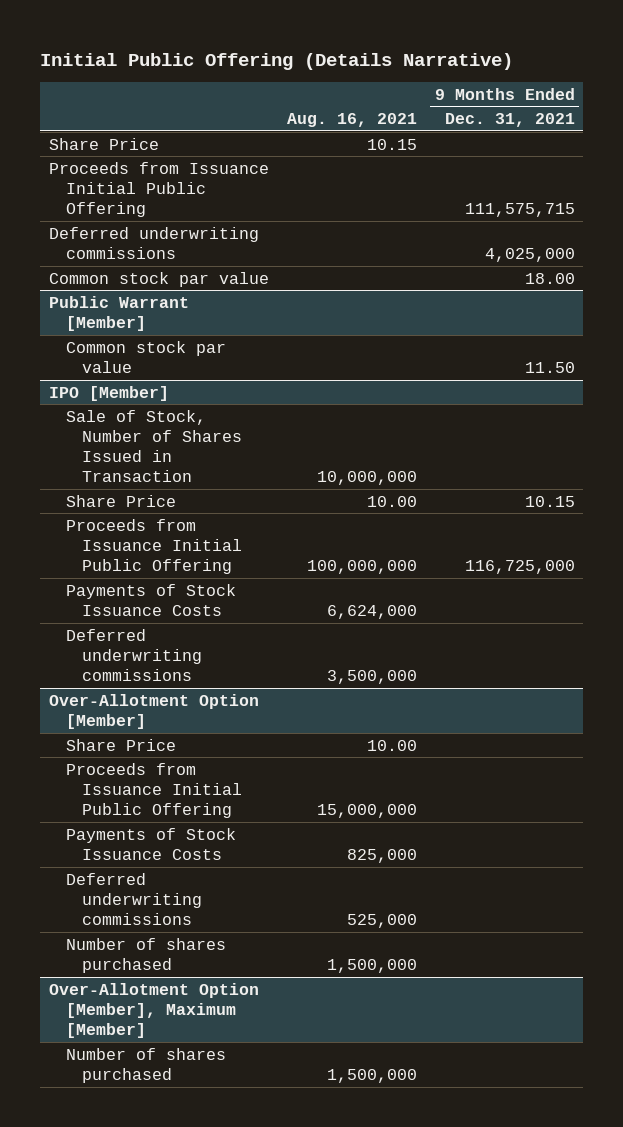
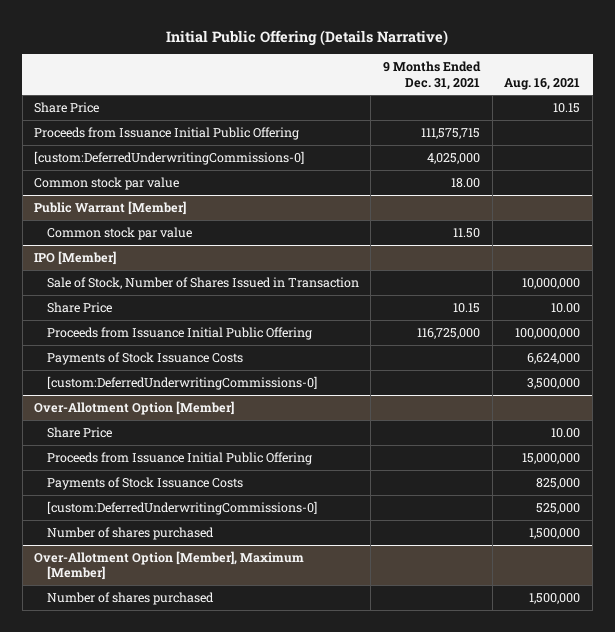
- | Aug. 16, 2021 | 9 Months Ended Dec. 31, 2021
+ | 9 Months Ended Dec. 31, 2021 | Aug. 16, 2021
- Deferred underwriting commissions | | 4,025,000
+ [custom:DeferredUnderwritingCommissions-0] | 4,025,000 |
@ IPO [Member]
- Deferred underwriting commissions | 3,500,000 |
+ [custom:DeferredUnderwritingCommissions-0] | | 3,500,000
@ Over-Allotment Option [Member]
- Deferred underwriting commissions | 525,000 |
+ [custom:DeferredUnderwritingCommissions-0] | | 525,000

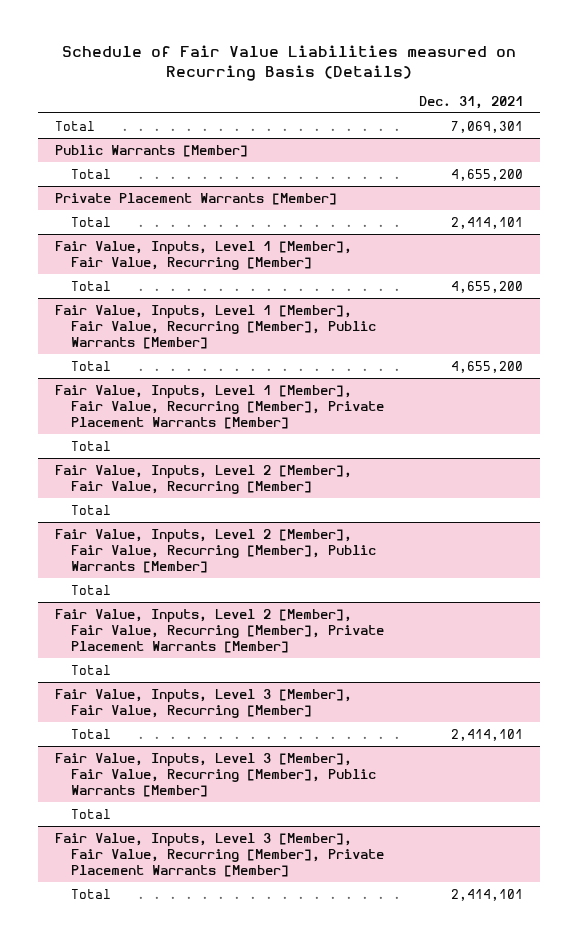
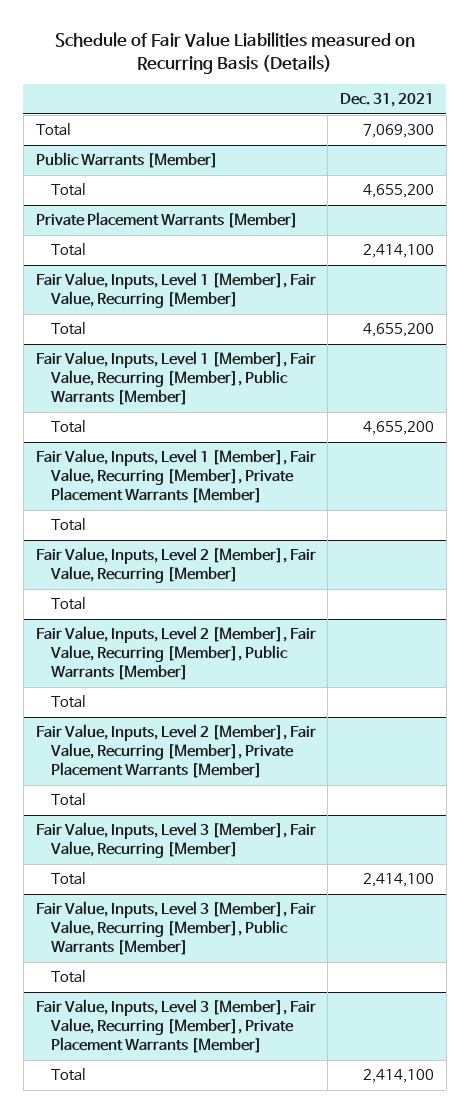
- Total | 7,069,301
+ Total | 7,069,300
@ Private Placement Warrants [Member]
- Total | 2,414,101
+ Total | 2,414,100
@ Fair Value, Inputs, Level 3 [Member], Fair Value, Recurring [Member]
- Total | 2,414,101
+ Total | 2,414,100
@ Fair Value, Inputs, Level 3 [Member], Fair Value, Recurring [Member], Private Placement Warrants [Member]
- Total | 2,414,101
+ Total | 2,414,100

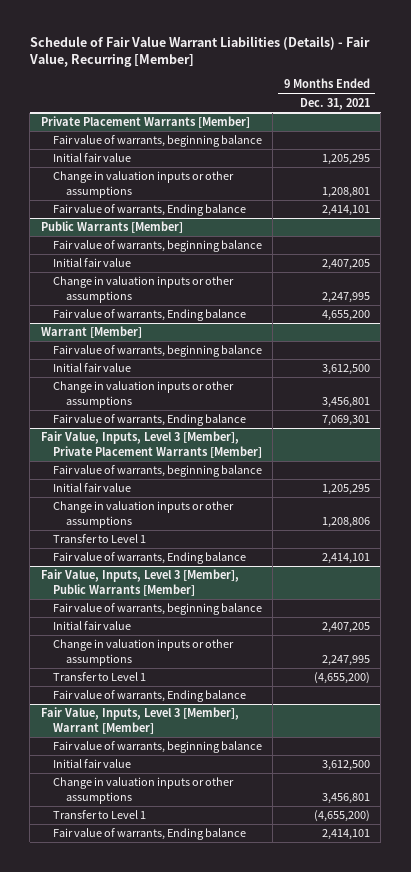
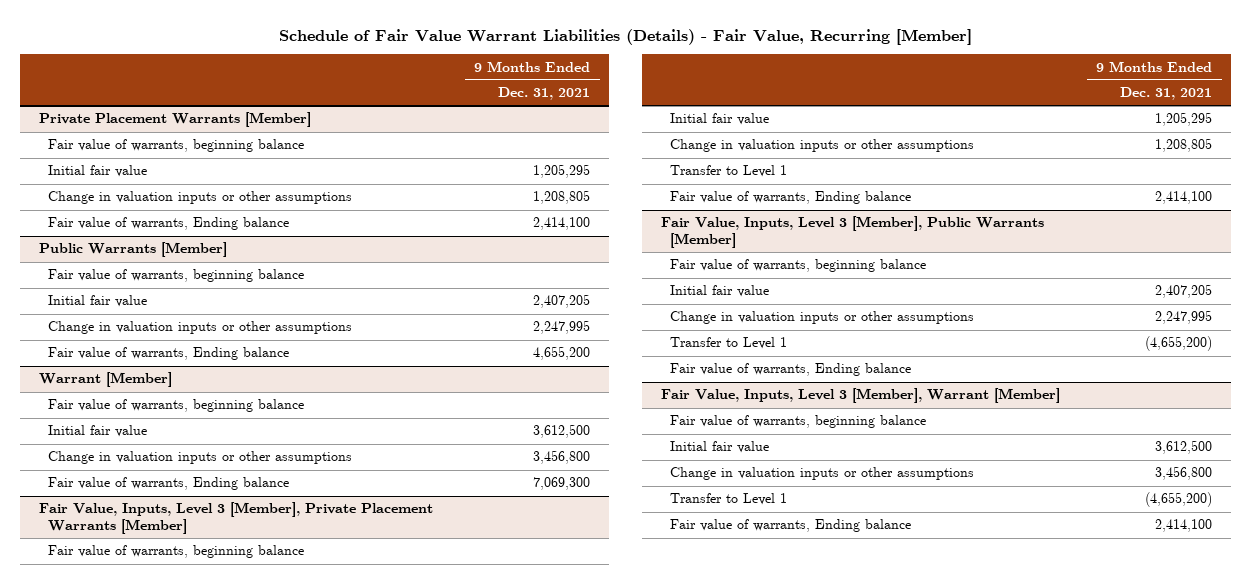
@ Private Placement Warrants [Member]
- Change in valuation inputs or other assumptions | 1,208,801
- Fair value of warrants, Ending balance | 2,414,101
+ Change in valuation inputs or other assumptions | 1,208,805
+ Fair value of warrants, Ending balance | 2,414,100
@ Warrant [Member]
- Change in valuation inputs or other assumptions | 3,456,801
- Fair value of warrants, Ending balance | 7,069,301
+ Change in valuation inputs or other assumptions | 3,456,800
+ Fair value of warrants, Ending balance | 7,069,300
@ Fair Value, Inputs, Level 3 [Member], Private Placement Warrants [Member]
- Change in valuation inputs or other assumptions | 1,208,806
+ Change in valuation inputs or other assumptions | 1,208,805
- Fair value of warrants, Ending balance | 2,414,101
+ Fair value of warrants, Ending balance | 2,414,100
@ Fair Value, Inputs, Level 3 [Member], Warrant [Member]
- Change in valuation inputs or other assumptions | 3,456,801
+ Change in valuation inputs or other assumptions | 3,456,800
- Fair value of warrants, Ending balance | 2,414,101
+ Fair value of warrants, Ending balance | 2,414,100

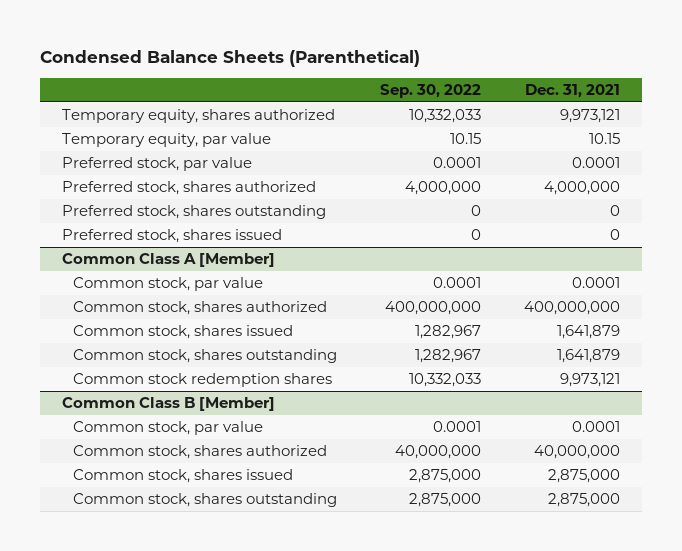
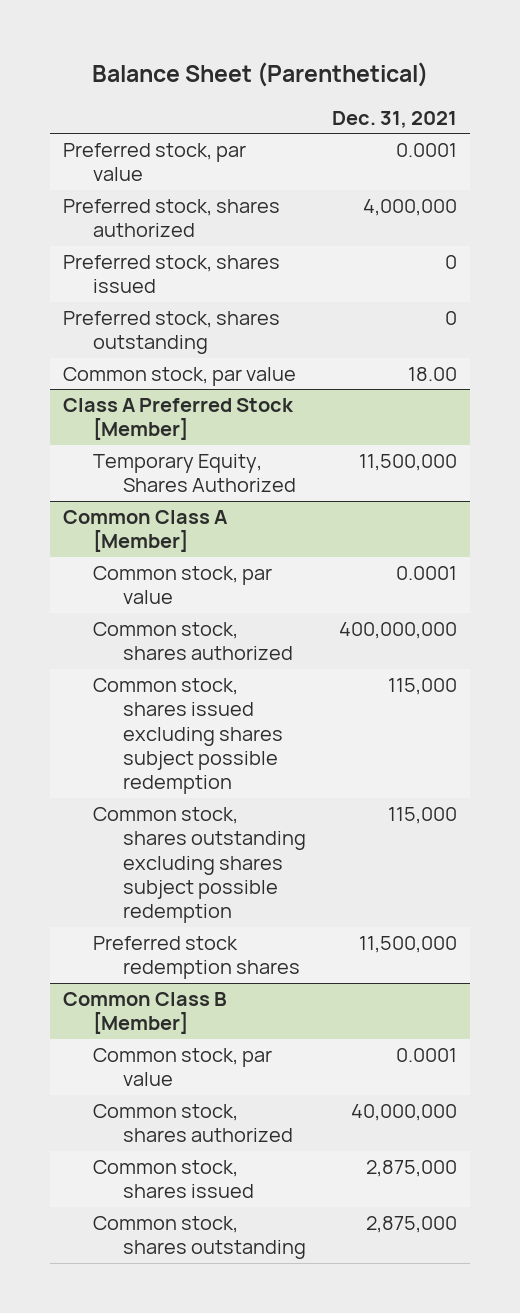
- Condensed Balance Sheets (Parenthetical)
+ Balance Sheet (Parenthetical)
- | Sep. 30, 2022 | Dec. 31, 2021
+ | Dec. 31, 2021
- Temporary equity, shares authorized | 10,332,033 | 9,973,121
- Temporary equity, par value | 10.15 | 10.15
moved down: Preferred stock, shares outstanding | 0
+ Common stock, par value | 18.00
+ Class A Preferred Stock [Member]
+ Temporary Equity, Shares Authorized | 11,500,000
@ Common Class A [Member]
- Common stock, shares issued | 1,282,967 | 1,641,879
- Common stock, shares outstanding | 1,282,967 | 1,641,879
- Common stock redemption shares | 10,332,033 | 9,973,121
+ Common stock, shares issued excluding shares subject possible redemption | 115,000
+ Common stock, shares outstanding excluding shares subject possible redemption | 115,000
+ Preferred stock redemption shares | 11,500,000

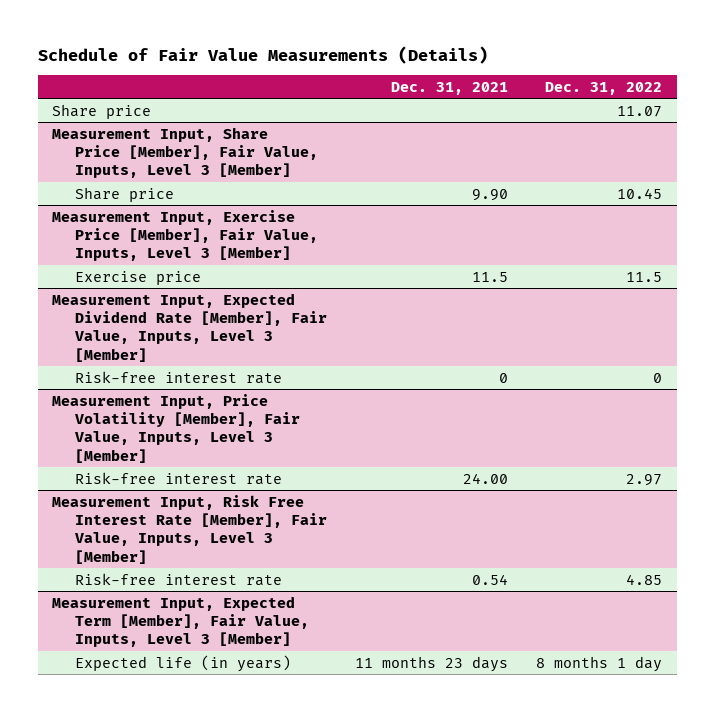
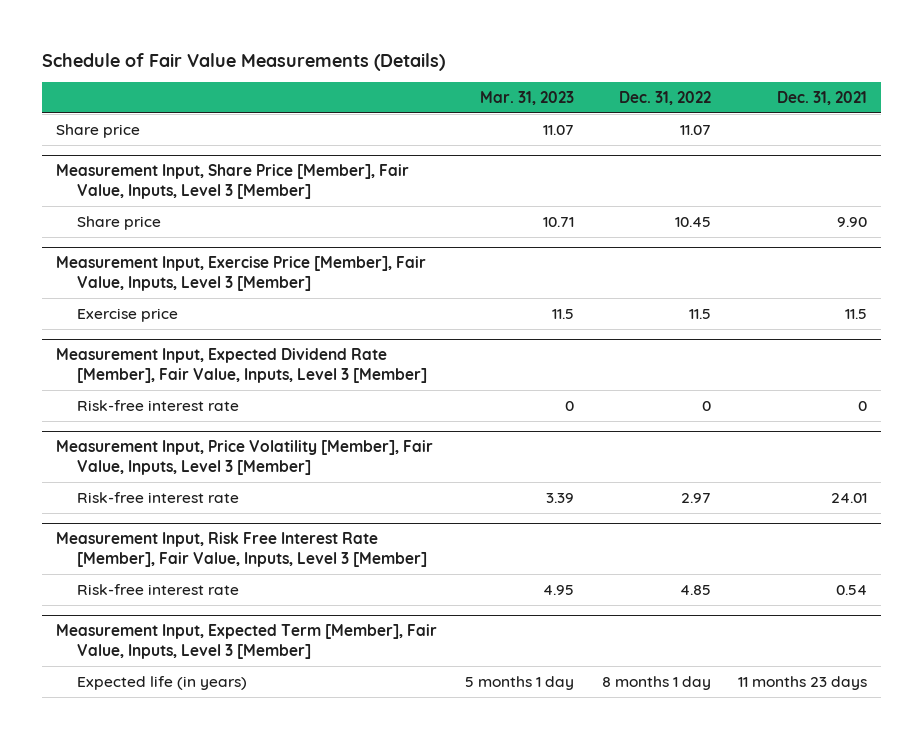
- | Dec. 31, 2021 | Dec. 31, 2022
+ | Mar. 31, 2023 | Dec. 31, 2022 | Dec. 31, 2021
@ Measurement Input, Price Volatility [Member], Fair Value, Inputs, Level 3 [Member]
- Risk-free interest rate | 24.00 | 2.97
+ Risk-free interest rate | 3.39 | 2.97 | 24.01

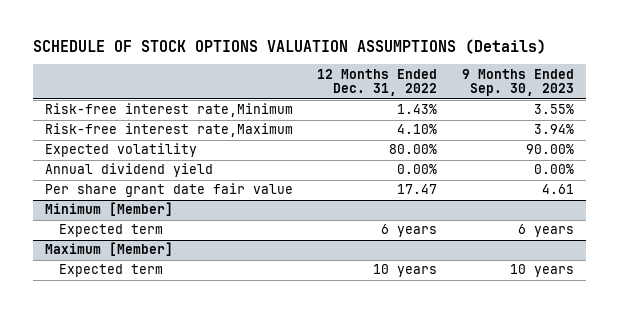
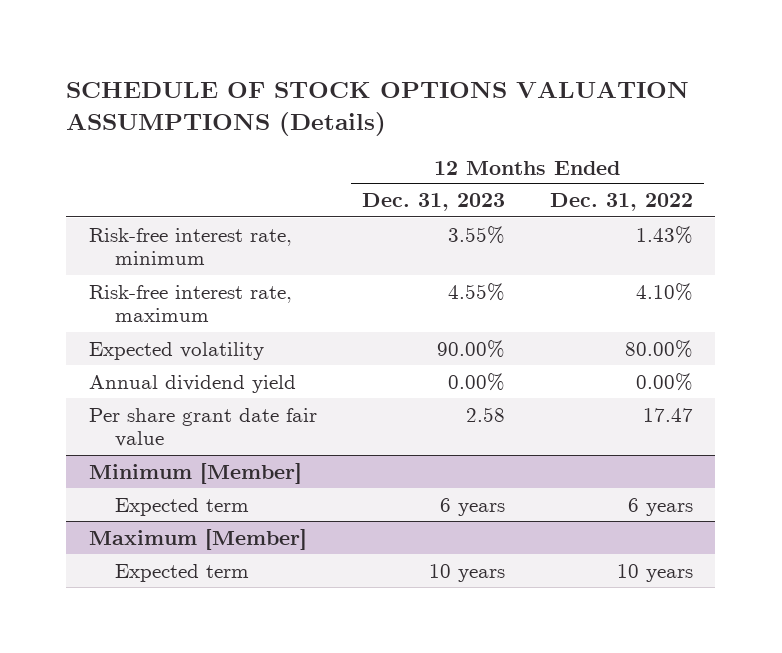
- | 12 Months Ended Dec. 31, 2022 | 9 Months Ended Sep. 30, 2023
+ | 12 Months Ended Dec. 31, 2023 | 12 Months Ended Dec. 31, 2022
- Risk-free interest rate,Minimum | 1.43% | 3.55%
- Risk-free interest rate,Maximum | 4.10% | 3.94%
+ Risk-free interest rate, minimum | 3.55% | 1.43%
+ Risk-free interest rate, maximum | 4.55% | 4.10%

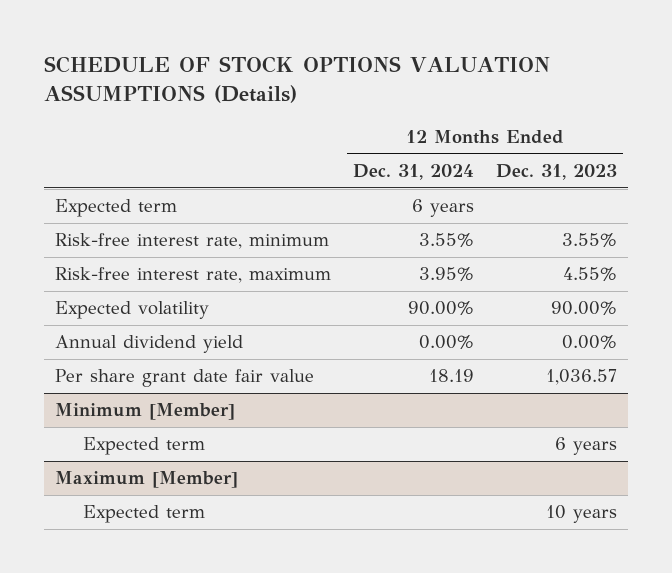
- | 12 Months Ended Dec. 31, 2023 | 12 Months Ended Dec. 31, 2022
+ | 12 Months Ended Dec. 31, 2024 | 12 Months Ended Dec. 31, 2023
+ Expected term | 6 years |
- Per share grant date fair value | 2.58 | 17.47
+ Per share grant date fair value | 18.19 | 1,036.57

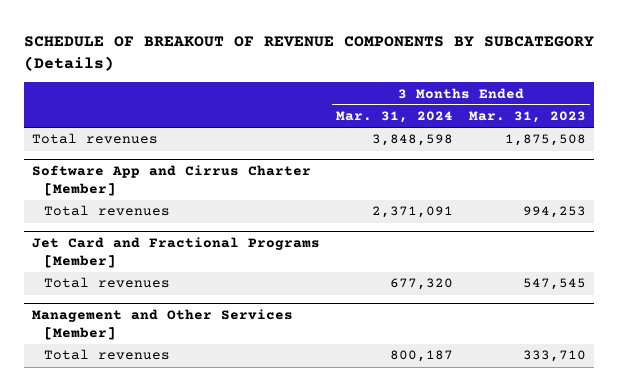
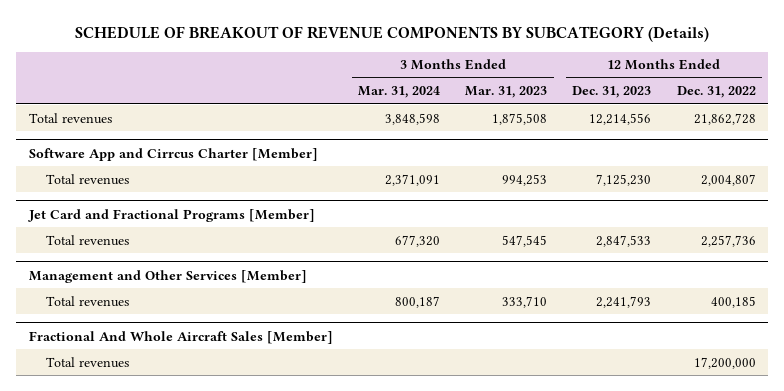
- | 3 Months Ended Mar. 31, 2024 | 3 Months Ended Mar. 31, 2023
+ | 3 Months Ended Mar. 31, 2024 | 3 Months Ended Mar. 31, 2023 | 12 Months Ended Dec. 31, 2023 | 12 Months Ended Dec. 31, 2022
- Software App and Cirrus Charter [Member]
+ Software App and Cirrcus Charter [Member]
+ Fractional And Whole Aircraft Sales [Member]
+ Total revenues | | | | 17,200,000

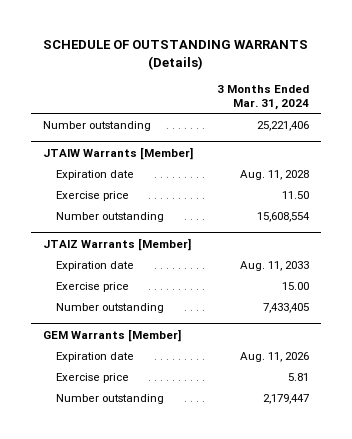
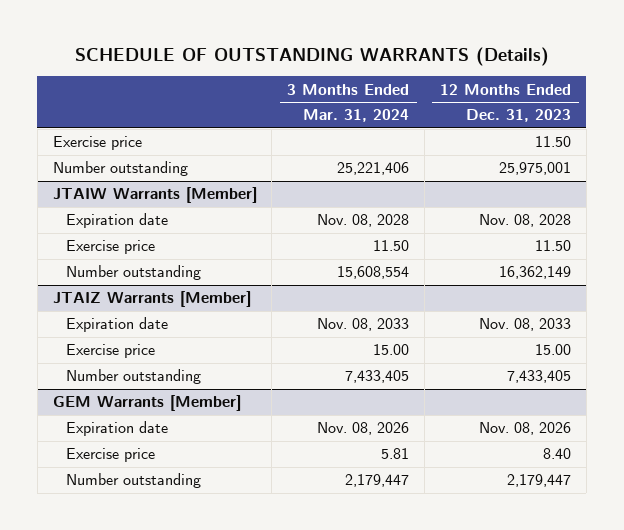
- | 3 Months Ended Mar. 31, 2024
+ | 3 Months Ended Mar. 31, 2024 | 12 Months Ended Dec. 31, 2023
+ Exercise price | | 11.50
@ JTAIW Warrants [Member]
- Expiration date | Aug. 11, 2028
+ Expiration date | Nov. 08, 2028 | Nov. 08, 2028
@ JTAIZ Warrants [Member]
- Expiration date | Aug. 11, 2033
+ Expiration date | Nov. 08, 2033 | Nov. 08, 2033
@ GEM Warrants [Member]
- Expiration date | Aug. 11, 2026
+ Expiration date | Nov. 08, 2026 | Nov. 08, 2026

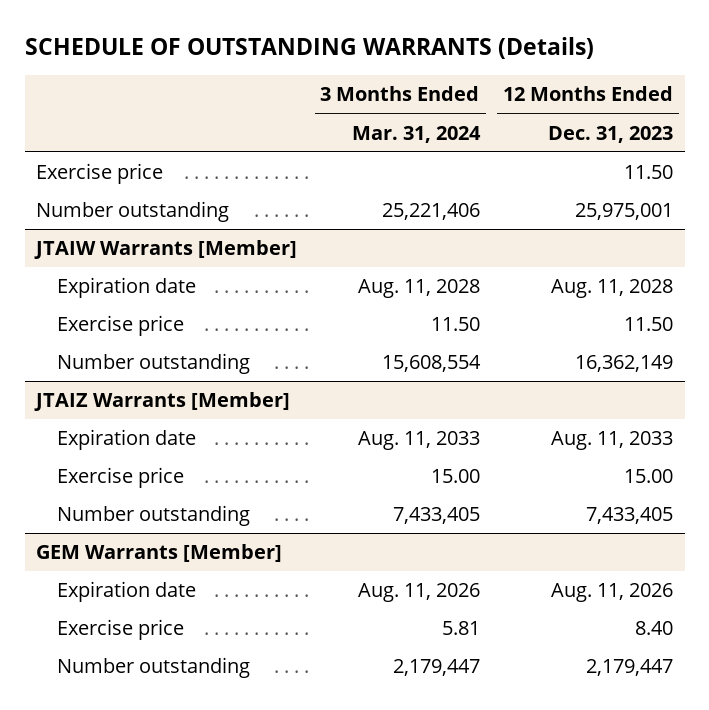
@ JTAIW Warrants [Member]
- Expiration date | Nov. 08, 2028 | Nov. 08, 2028
+ Expiration date | Aug. 11, 2028 | Aug. 11, 2028
@ JTAIZ Warrants [Member]
- Expiration date | Nov. 08, 2033 | Nov. 08, 2033
+ Expiration date | Aug. 11, 2033 | Aug. 11, 2033
@ GEM Warrants [Member]
- Expiration date | Nov. 08, 2026 | Nov. 08, 2026
+ Expiration date | Aug. 11, 2026 | Aug. 11, 2026

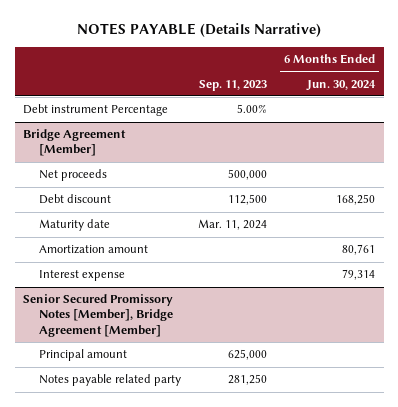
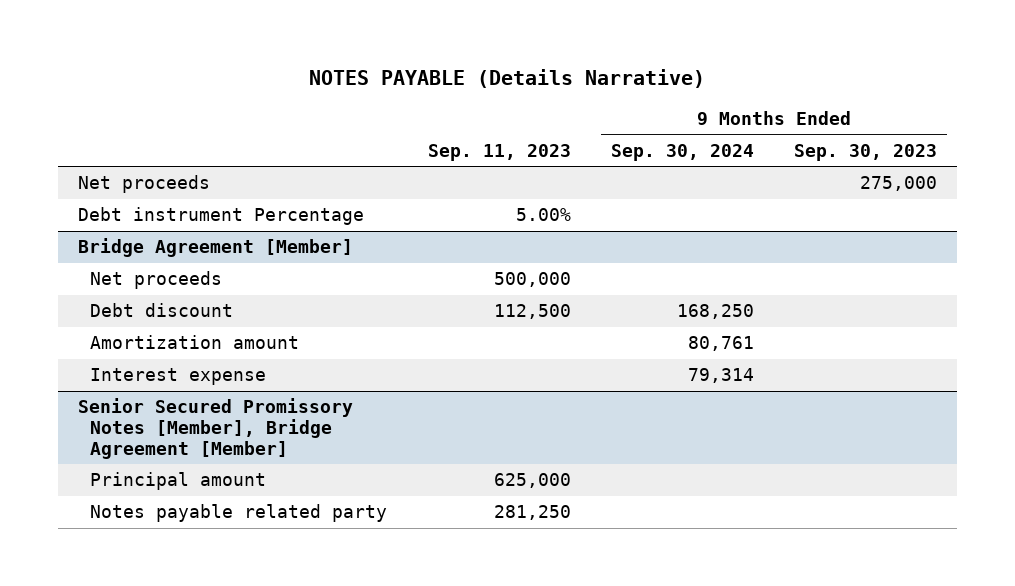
- | Sep. 11, 2023 | 6 Months Ended Jun. 30, 2024
+ | Sep. 11, 2023 | 9 Months Ended Sep. 30, 2024 | 9 Months Ended Sep. 30, 2023
+ Net proceeds | | | 275,000
@ Bridge Agreement [Member]
- Maturity date | Mar. 11, 2024 |

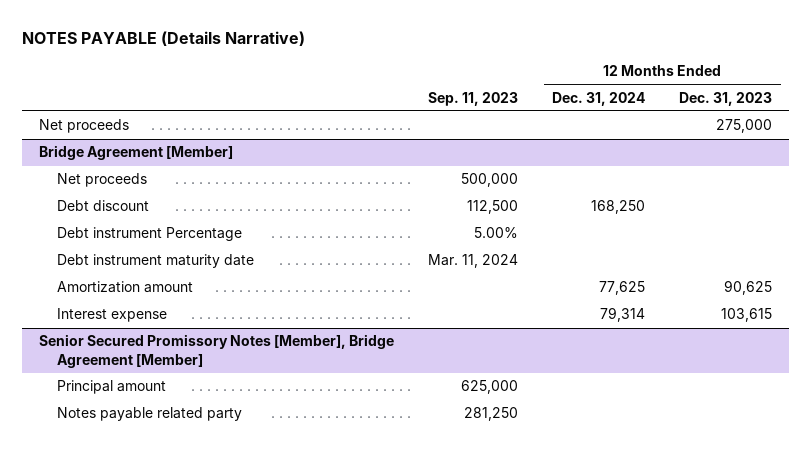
- | Sep. 11, 2023 | 9 Months Ended Sep. 30, 2024 | 9 Months Ended Sep. 30, 2023
+ | Sep. 11, 2023 | 12 Months Ended Dec. 31, 2024 | 12 Months Ended Dec. 31, 2023
- Debt instrument Percentage | 5.00% | |
@ Bridge Agreement [Member]
+ Debt instrument Percentage | 5.00% | |
+ Debt instrument maturity date | Mar. 11, 2024 | |

